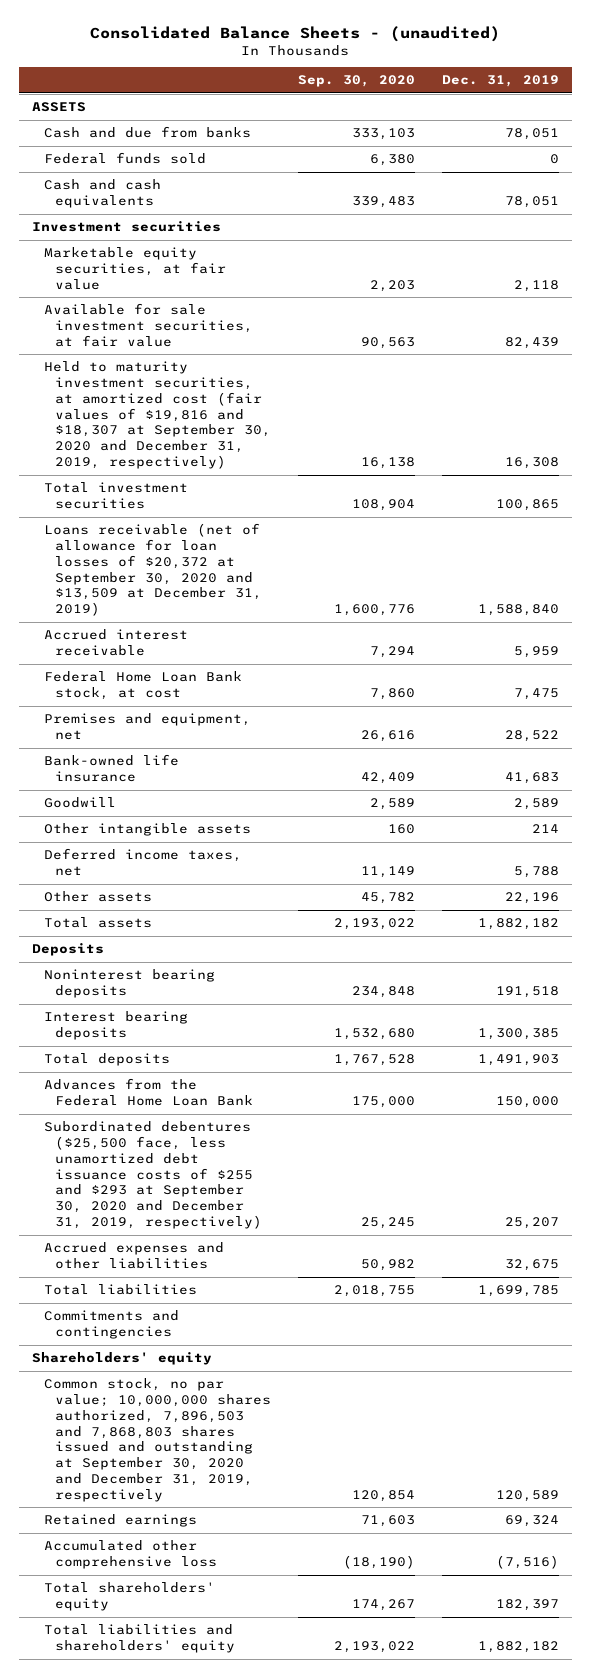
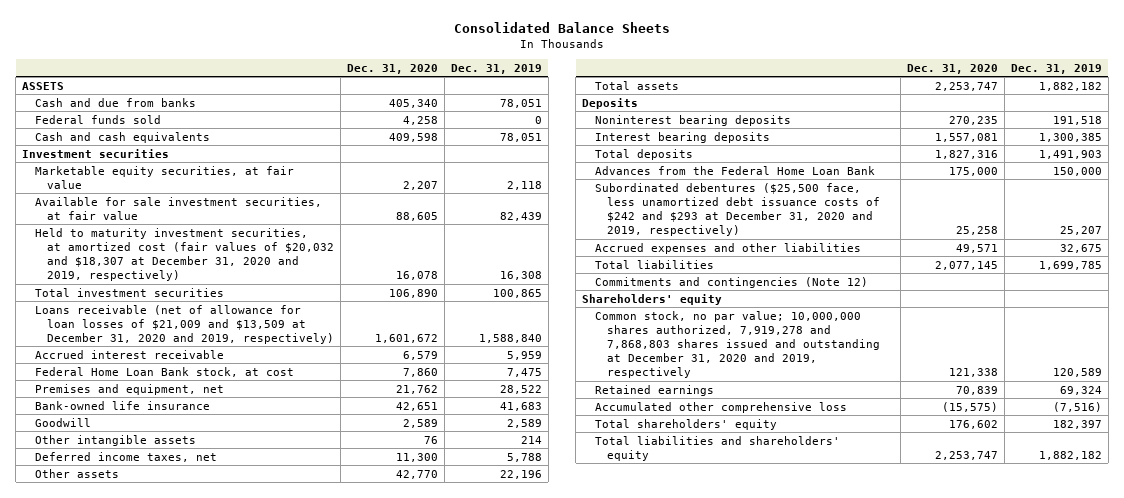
- Consolidated Balance Sheets - (unaudited)
+ Consolidated Balance Sheets
- | Sep. 30, 2020 | Dec. 31, 2019
+ | Dec. 31, 2020 | Dec. 31, 2019
- Held to maturity investment securities, at amortized cost (fair values of $19,816 and $18,307 at September 30, 2020 and December 31, 2019, respectively) | 16,138 | 16,308
+ Held to maturity investment securities, at amortized cost (fair values of $20,032 and $18,307 at December 31, 2020 and 2019, respectively) | 16,078 | 16,308
- Loans receivable (net of allowance for loan losses of $20,372 at September 30, 2020 and $13,509 at December 31, 2019) | 1,600,776 | 1,588,840
+ Loans receivable (net of allowance for loan losses of $21,009 and $13,509 at December 31, 2020 and 2019, respectively) | 1,601,672 | 1,588,840
- Subordinated debentures ($25,500 face, less unamortized debt issuance costs of $255 and $293 at September 30, 2020 and December 31, 2019, respectively) | 25,245 | 25,207
+ Subordinated debentures ($25,500 face, less unamortized debt issuance costs of $242 and $293 at December 31, 2020 and 2019, respectively) | 25,258 | 25,207
- Commitments and contingencies
+ Commitments and contingencies (Note 12)
- Common stock, no par value; 10,000,000 shares authorized, 7,896,503 and 7,868,803 shares issued and outstanding at September 30, 2020 and December 31, 2019, respectively | 120,854 | 120,589
+ Common stock, no par value; 10,000,000 shares authorized, 7,919,278 and 7,868,803 shares issued and outstanding at December 31, 2020 and 2019, respectively | 121,338 | 120,589

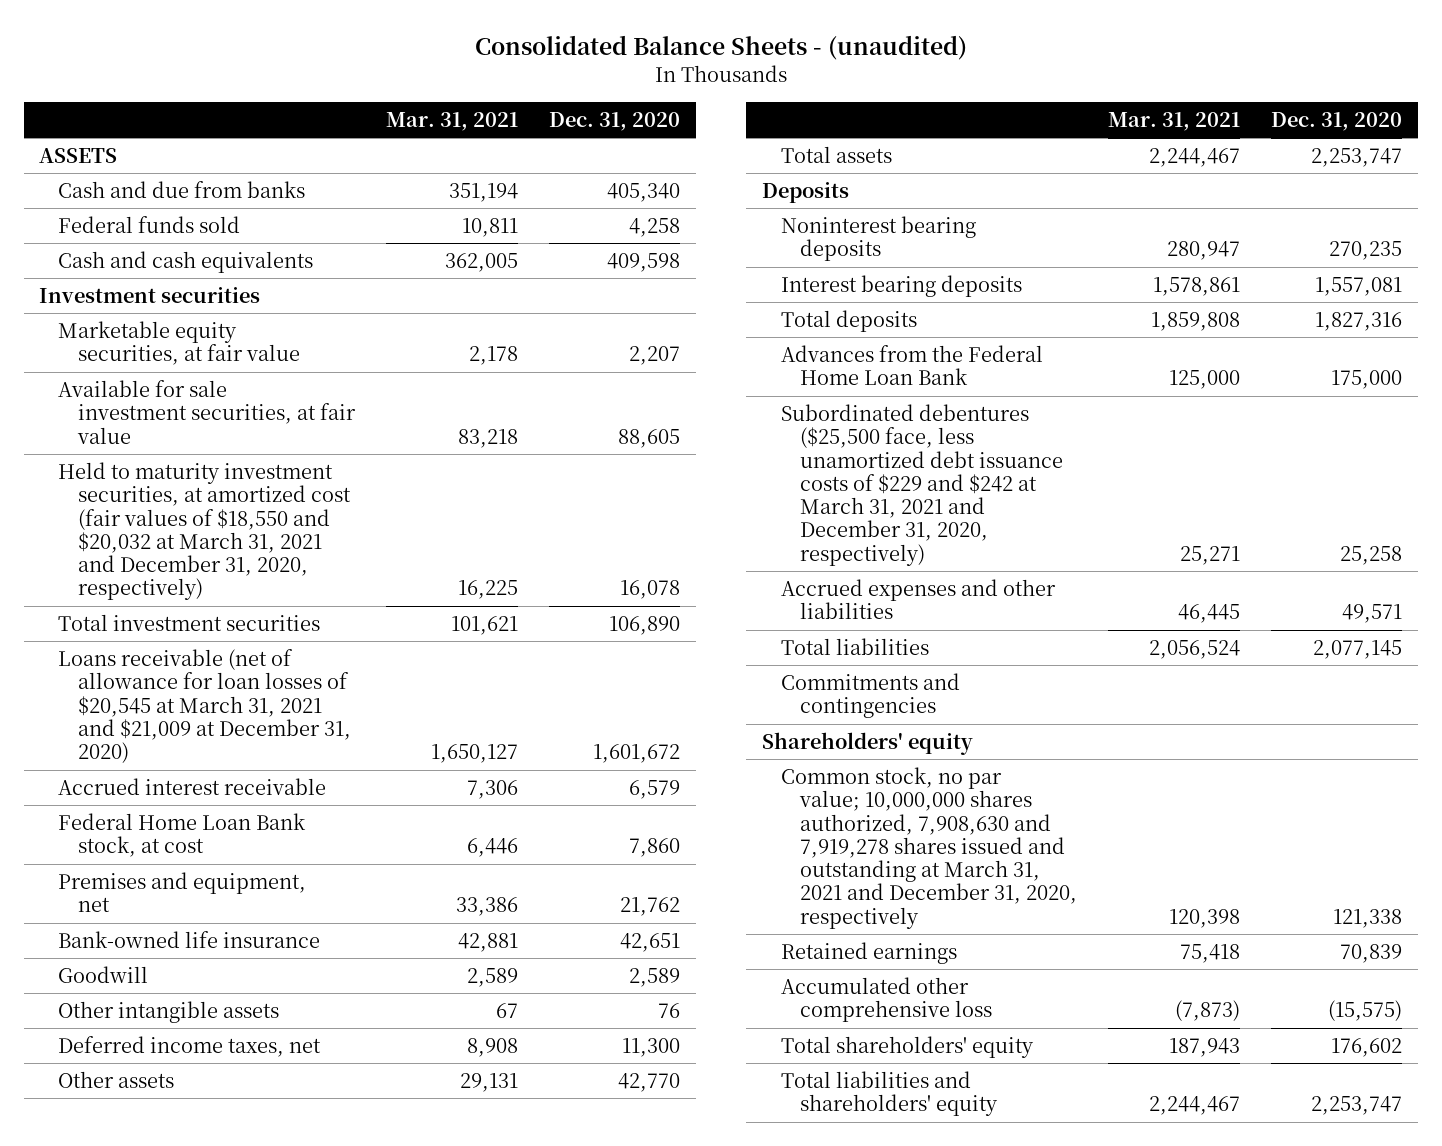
- Consolidated Balance Sheets
+ Consolidated Balance Sheets - (unaudited)
- | Dec. 31, 2020 | Dec. 31, 2019
+ | Mar. 31, 2021 | Dec. 31, 2020
- Held to maturity investment securities, at amortized cost (fair values of $20,032 and $18,307 at December 31, 2020 and 2019, respectively) | 16,078 | 16,308
+ Held to maturity investment securities, at amortized cost (fair values of $18,550 and $20,032 at March 31, 2021 and December 31, 2020, respectively) | 16,225 | 16,078
- Loans receivable (net of allowance for loan losses of $21,009 and $13,509 at December 31, 2020 and 2019, respectively) | 1,601,672 | 1,588,840
+ Loans receivable (net of allowance for loan losses of $20,545 at March 31, 2021 and $21,009 at December 31, 2020) | 1,650,127 | 1,601,672
- Subordinated debentures ($25,500 face, less unamortized debt issuance costs of $242 and $293 at December 31, 2020 and 2019, respectively) | 25,258 | 25,207
+ Subordinated debentures ($25,500 face, less unamortized debt issuance costs of $229 and $242 at March 31, 2021 and December 31, 2020, respectively) | 25,271 | 25,258
- Commitments and contingencies (Note 12)
+ Commitments and contingencies
- Common stock, no par value; 10,000,000 shares authorized, 7,919,278 and 7,868,803 shares issued and outstanding at December 31, 2020 and 2019, respectively | 121,338 | 120,589
+ Common stock, no par value; 10,000,000 shares authorized, 7,908,630 and 7,919,278 shares issued and outstanding at March 31, 2021 and December 31, 2020, respectively | 120,398 | 121,338

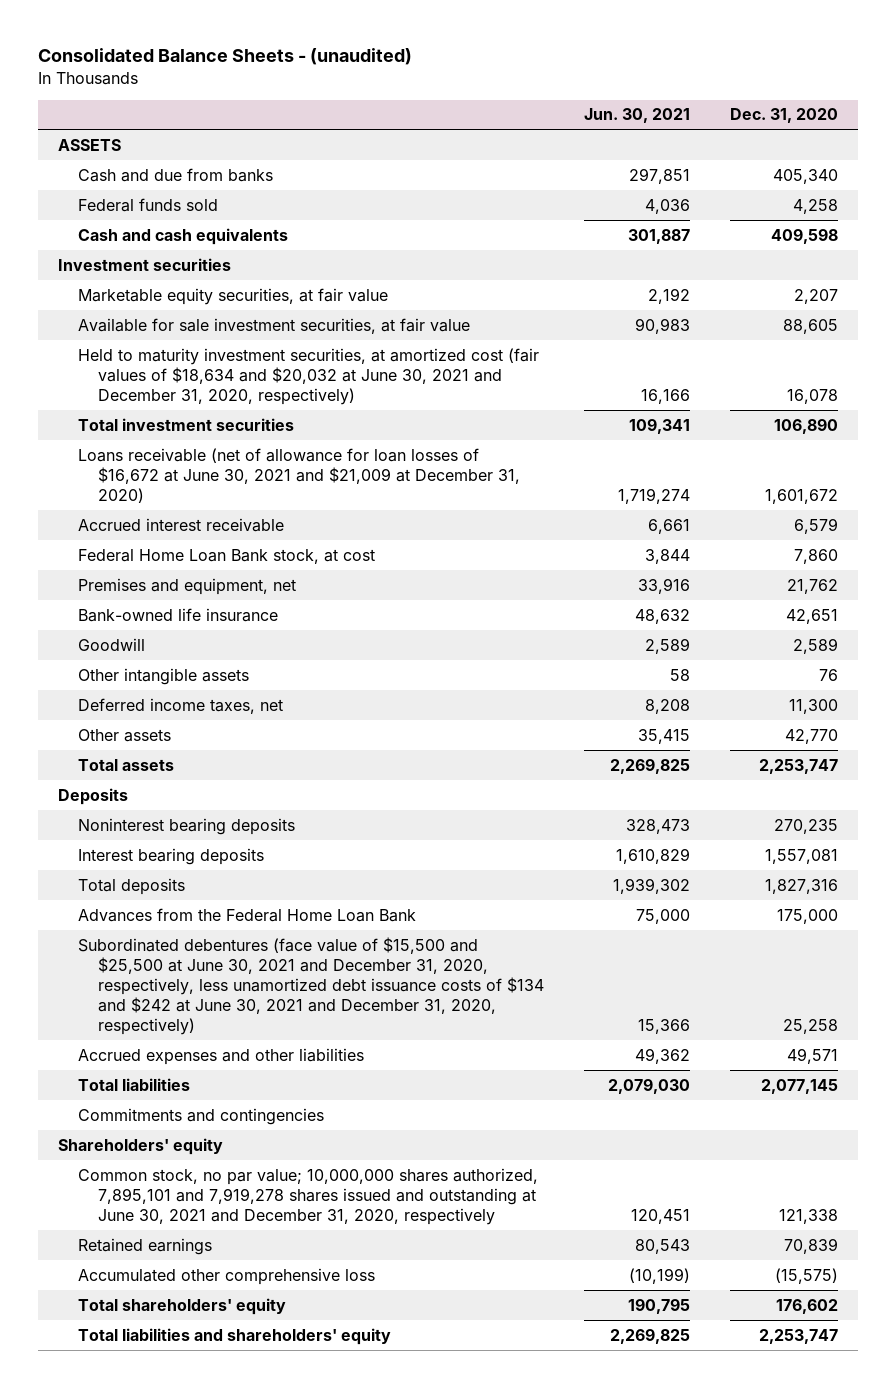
- | Mar. 31, 2021 | Dec. 31, 2020
+ | Jun. 30, 2021 | Dec. 31, 2020
- Held to maturity investment securities, at amortized cost (fair values of $18,550 and $20,032 at March 31, 2021 and December 31, 2020, respectively) | 16,225 | 16,078
+ Held to maturity investment securities, at amortized cost (fair values of $18,634 and $20,032 at June 30, 2021 and December 31, 2020, respectively) | 16,166 | 16,078
- Loans receivable (net of allowance for loan losses of $20,545 at March 31, 2021 and $21,009 at December 31, 2020) | 1,650,127 | 1,601,672
+ Loans receivable (net of allowance for loan losses of $16,672 at June 30, 2021 and $21,009 at December 31, 2020) | 1,719,274 | 1,601,672
- Subordinated debentures ($25,500 face, less unamortized debt issuance costs of $229 and $242 at March 31, 2021 and December 31, 2020, respectively) | 25,271 | 25,258
+ Subordinated debentures (face value of $15,500 and $25,500 at June 30, 2021 and December 31, 2020, respectively, less unamortized debt issuance costs of $134 and $242 at June 30, 2021 and December 31, 2020, respectively) | 15,366 | 25,258
- Common stock, no par value; 10,000,000 shares authorized, 7,908,630 and 7,919,278 shares issued and outstanding at March 31, 2021 and December 31, 2020, respectively | 120,398 | 121,338
+ Common stock, no par value; 10,000,000 shares authorized, 7,895,101 and 7,919,278 shares issued and outstanding at June 30, 2021 and December 31, 2020, respectively | 120,451 | 121,338

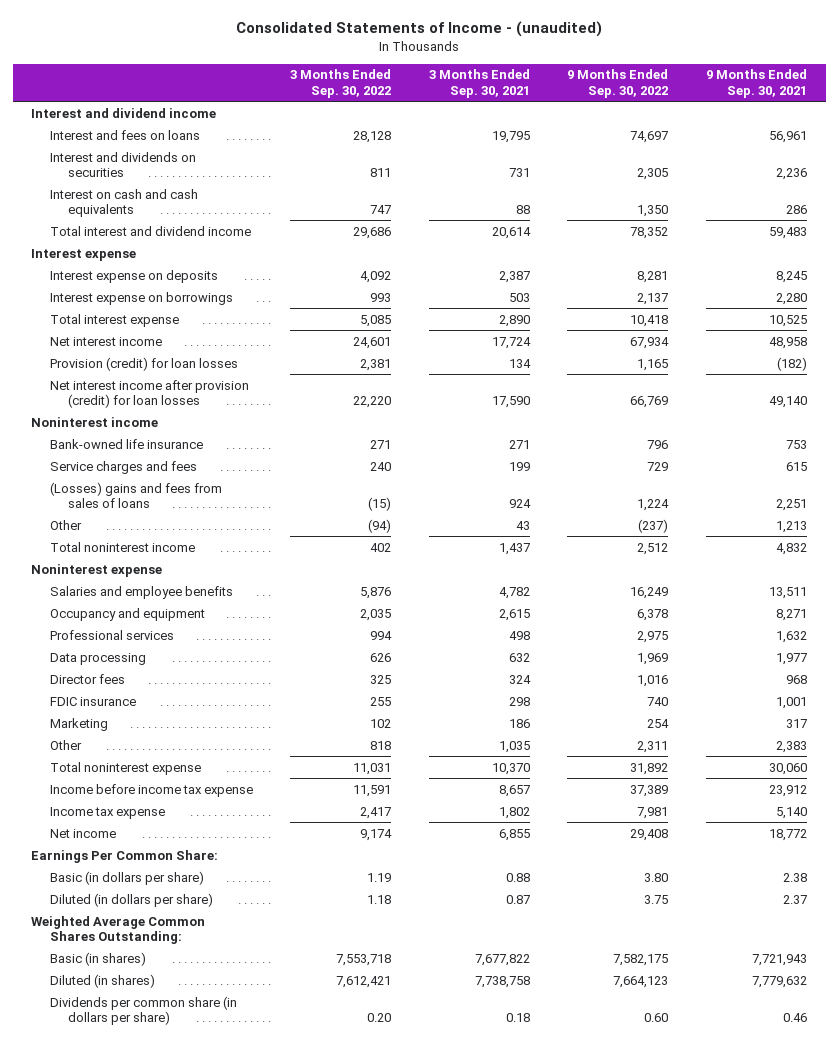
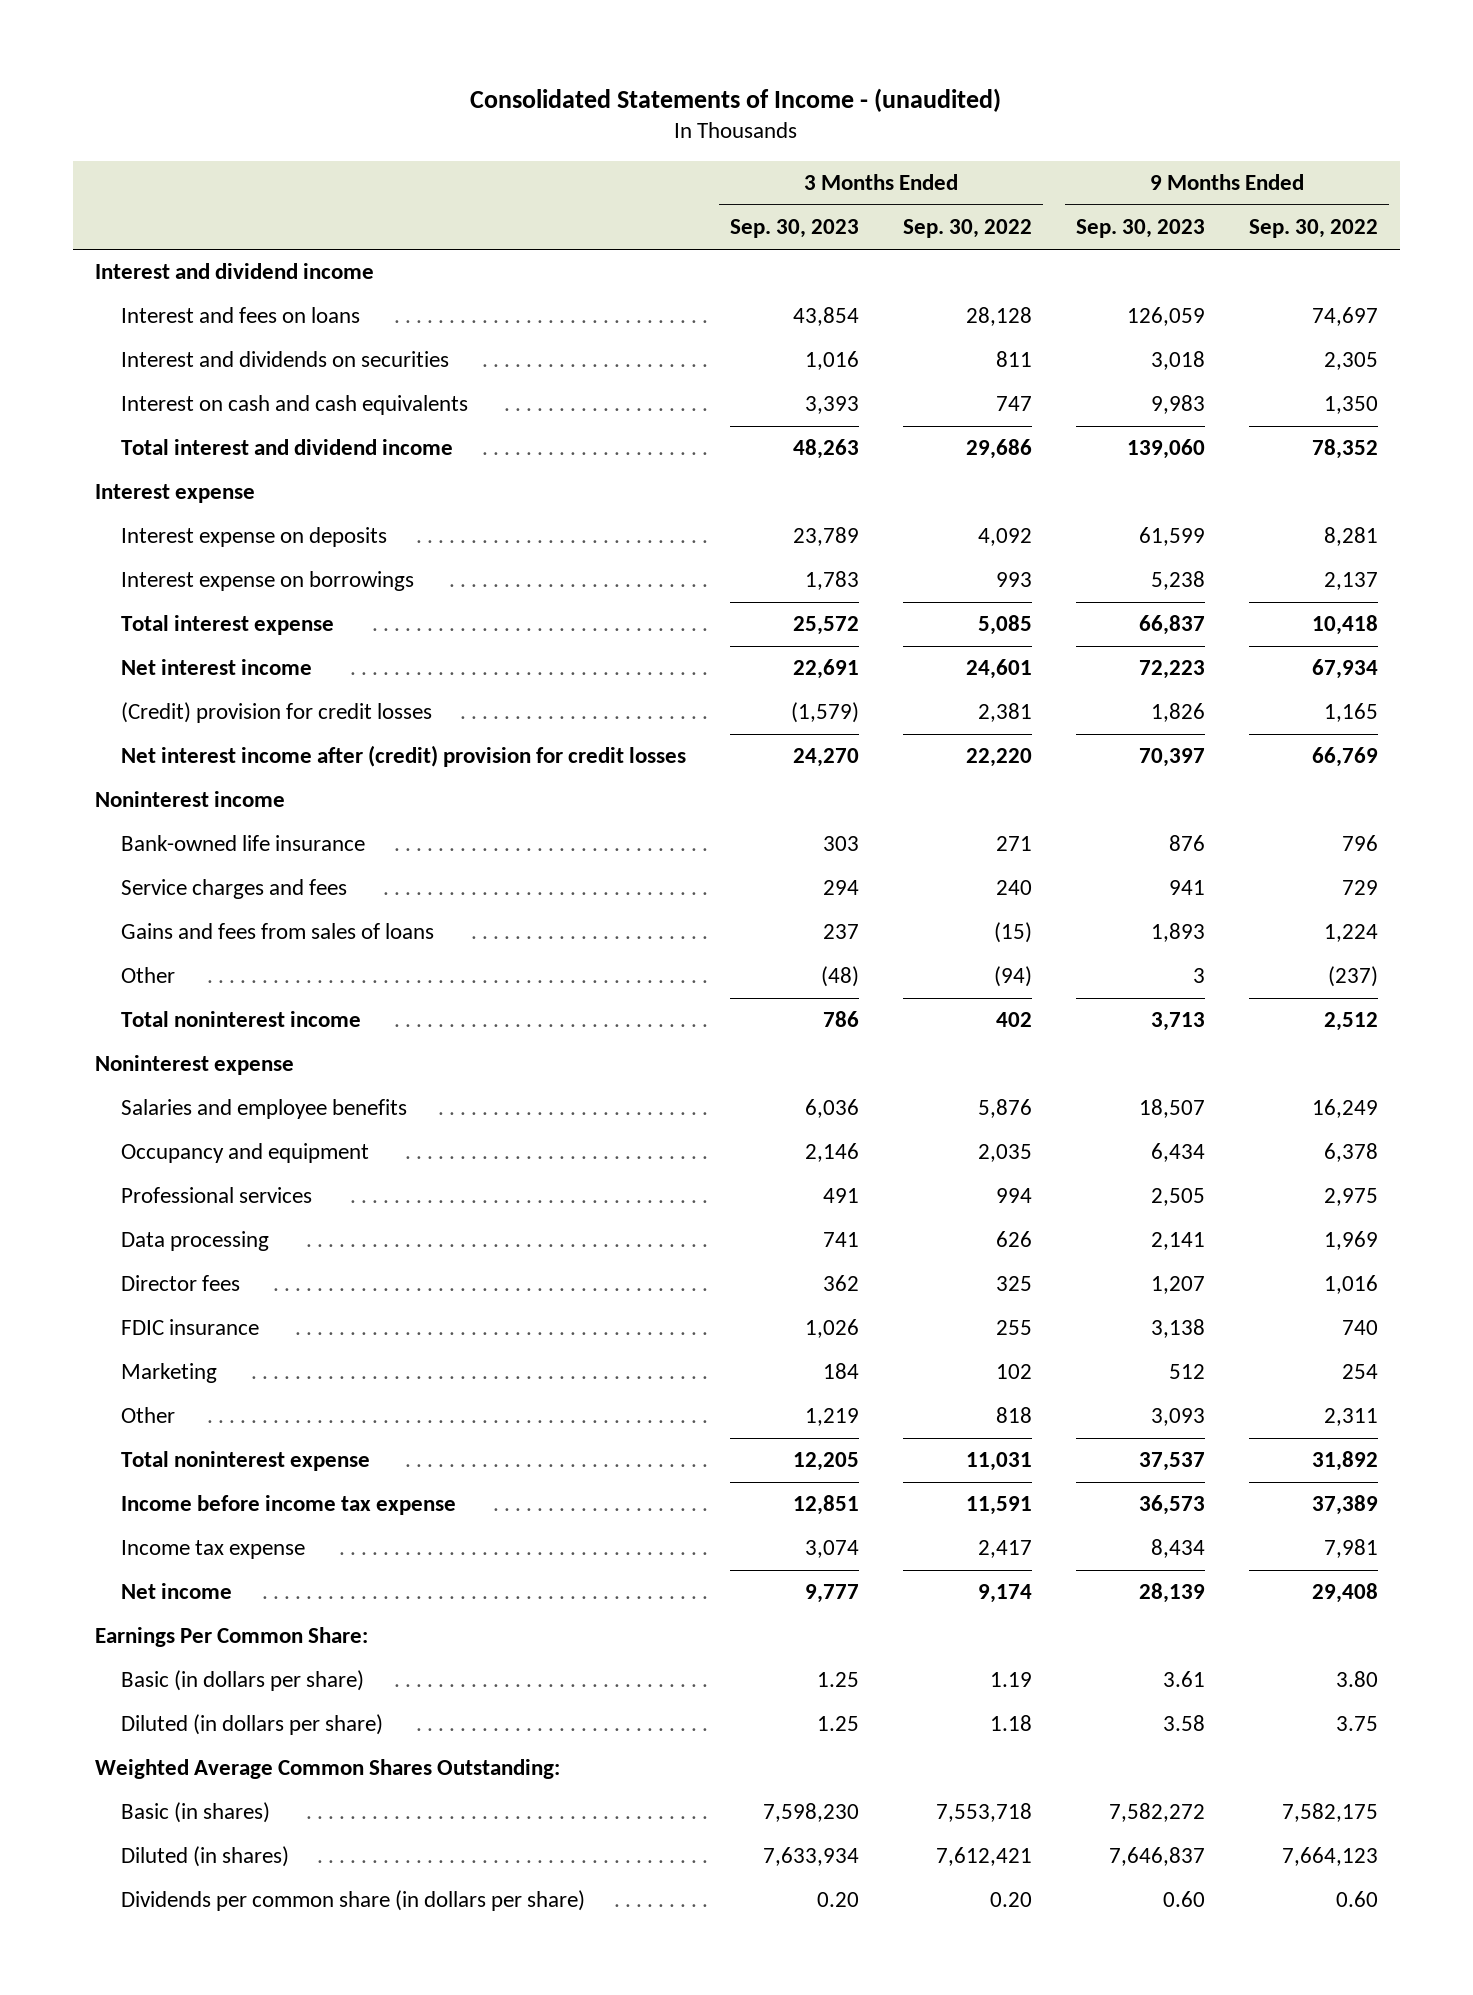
- | 3 Months Ended Sep. 30, 2022 | 3 Months Ended Sep. 30, 2021 | 9 Months Ended Sep. 30, 2022 | 9 Months Ended Sep. 30, 2021
+ | 3 Months Ended Sep. 30, 2023 | 3 Months Ended Sep. 30, 2022 | 9 Months Ended Sep. 30, 2023 | 9 Months Ended Sep. 30, 2022
- Provision (credit) for loan losses | 2,381 | 134 | 1,165 | (182)
- Net interest income after provision (credit) for loan losses | 22,220 | 17,590 | 66,769 | 49,140
+ (Credit) provision for credit losses | (1,579) | 2,381 | 1,826 | 1,165
+ Net interest income after (credit) provision for credit losses | 24,270 | 22,220 | 70,397 | 66,769
- (Losses) gains and fees from sales of loans | (15) | 924 | 1,224 | 2,251
+ Gains and fees from sales of loans | 237 | (15) | 1,893 | 1,224

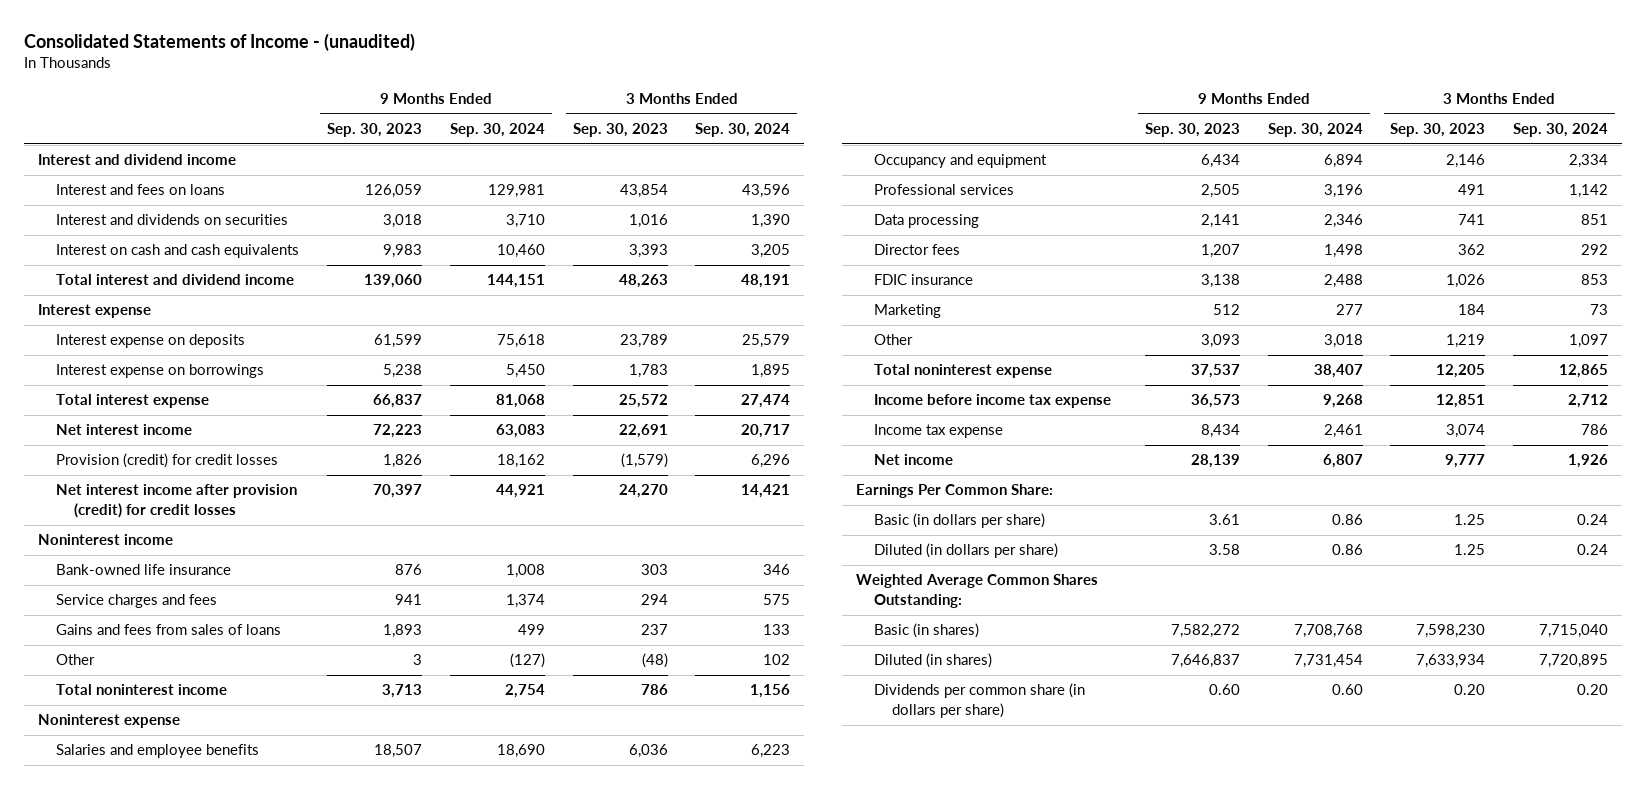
- | 3 Months Ended Sep. 30, 2023 | 3 Months Ended Sep. 30, 2022 | 9 Months Ended Sep. 30, 2023 | 9 Months Ended Sep. 30, 2022
+ | 9 Months Ended Sep. 30, 2023 | 9 Months Ended Sep. 30, 2024 | 3 Months Ended Sep. 30, 2023 | 3 Months Ended Sep. 30, 2024
- (Credit) provision for credit losses | (1,579) | 2,381 | 1,826 | 1,165
- Net interest income after (credit) provision for credit losses | 24,270 | 22,220 | 70,397 | 66,769
+ Provision (credit) for credit losses | 1,826 | 18,162 | (1,579) | 6,296
+ Net interest income after provision (credit) for credit losses | 70,397 | 44,921 | 24,270 | 14,421

